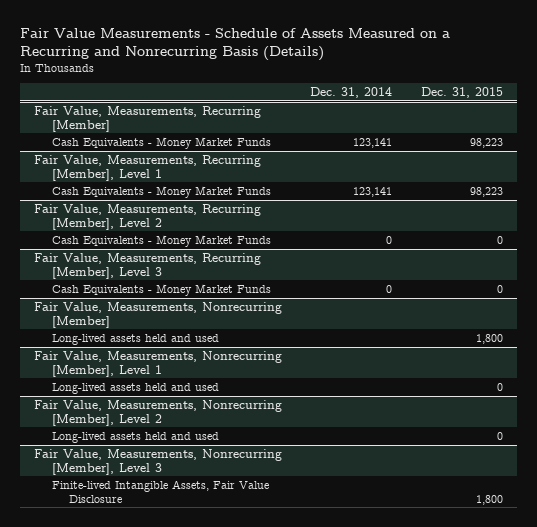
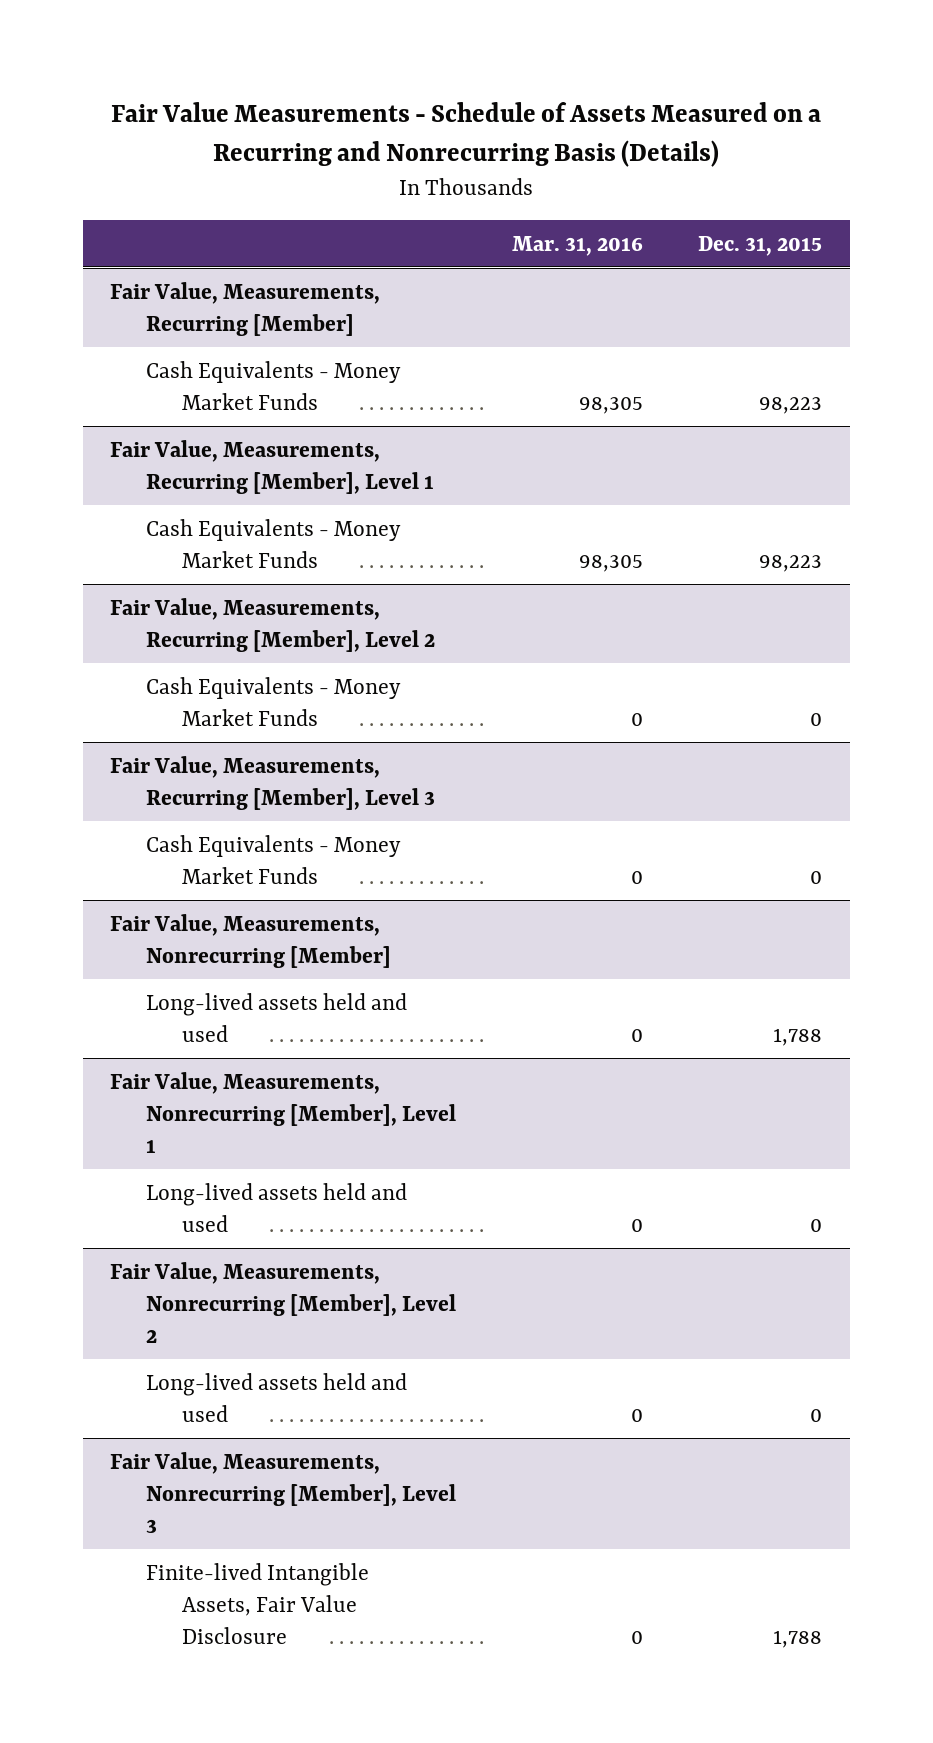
- | Dec. 31, 2014 | Dec. 31, 2015
+ | Mar. 31, 2016 | Dec. 31, 2015
@ Fair Value, Measurements, Nonrecurring [Member]
- Long-lived assets held and used | | 1,800
+ Long-lived assets held and used | 0 | 1,788
@ Fair Value, Measurements, Nonrecurring [Member], Level 3
- Finite-lived Intangible Assets, Fair Value Disclosure | | 1,800
+ Finite-lived Intangible Assets, Fair Value Disclosure | 0 | 1,788

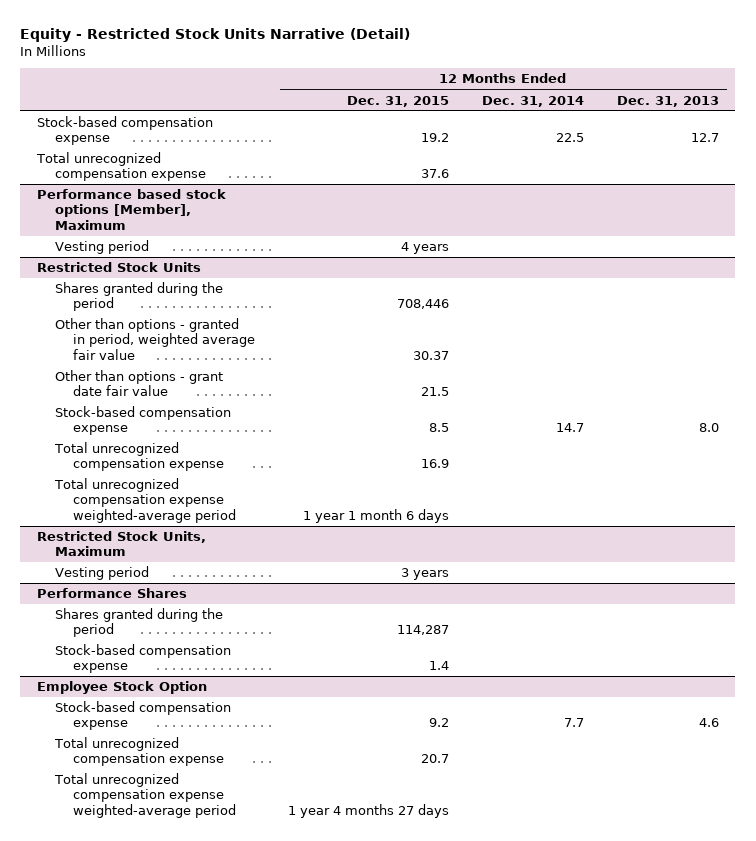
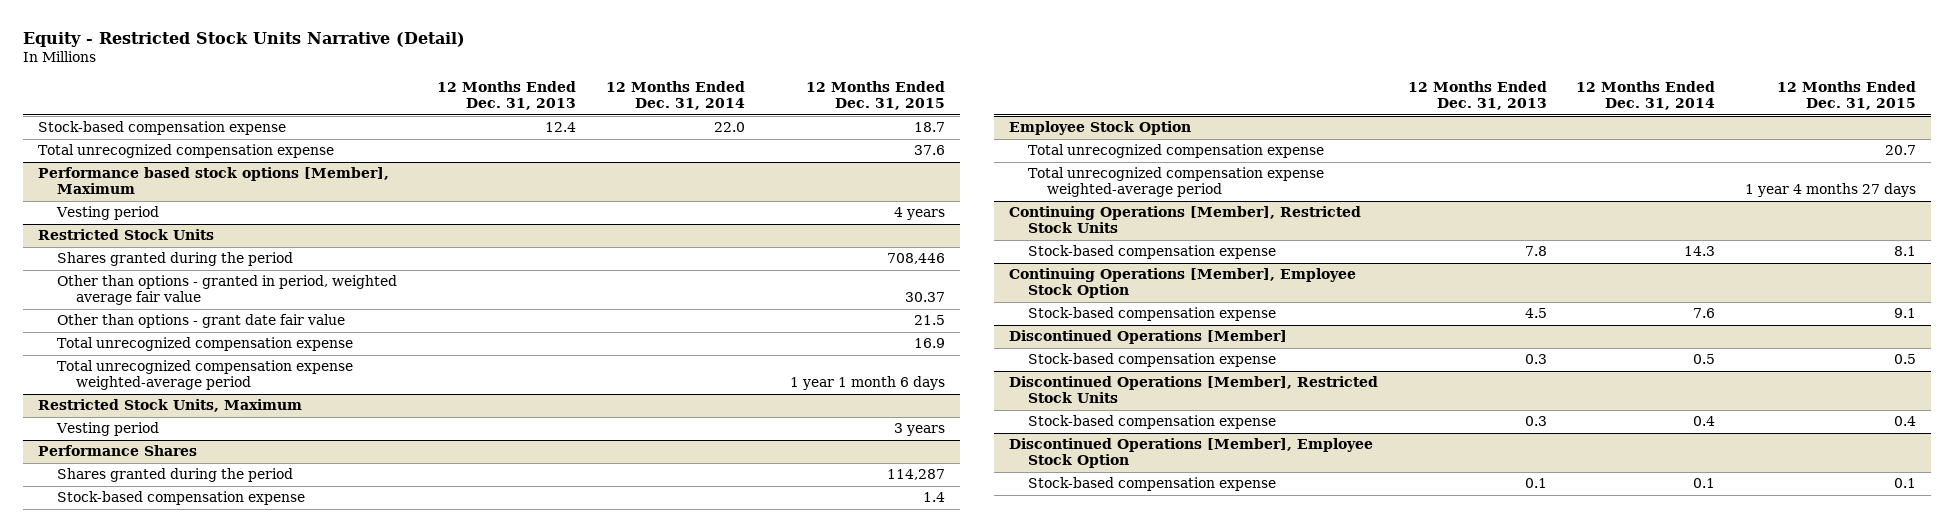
- | 12 Months Ended Dec. 31, 2015 | 12 Months Ended Dec. 31, 2014 | 12 Months Ended Dec. 31, 2013
+ | 12 Months Ended Dec. 31, 2013 | 12 Months Ended Dec. 31, 2014 | 12 Months Ended Dec. 31, 2015
- Stock-based compensation expense | 19.2 | 22.5 | 12.7
+ Stock-based compensation expense | 12.4 | 22.0 | 18.7
@ Restricted Stock Units
- Stock-based compensation expense | 8.5 | 14.7 | 8.0
@ Employee Stock Option
- Stock-based compensation expense | 9.2 | 7.7 | 4.6
+ Continuing Operations [Member], Restricted Stock Units
+ Stock-based compensation expense | 7.8 | 14.3 | 8.1
+ Continuing Operations [Member], Employee Stock Option
+ Stock-based compensation expense | 4.5 | 7.6 | 9.1
+ Discontinued Operations [Member]
+ Stock-based compensation expense | 0.3 | 0.5 | 0.5
+ Discontinued Operations [Member], Restricted Stock Units
+ Stock-based compensation expense | 0.3 | 0.4 | 0.4
+ Discontinued Operations [Member], Employee Stock Option
+ Stock-based compensation expense | 0.1 | 0.1 | 0.1

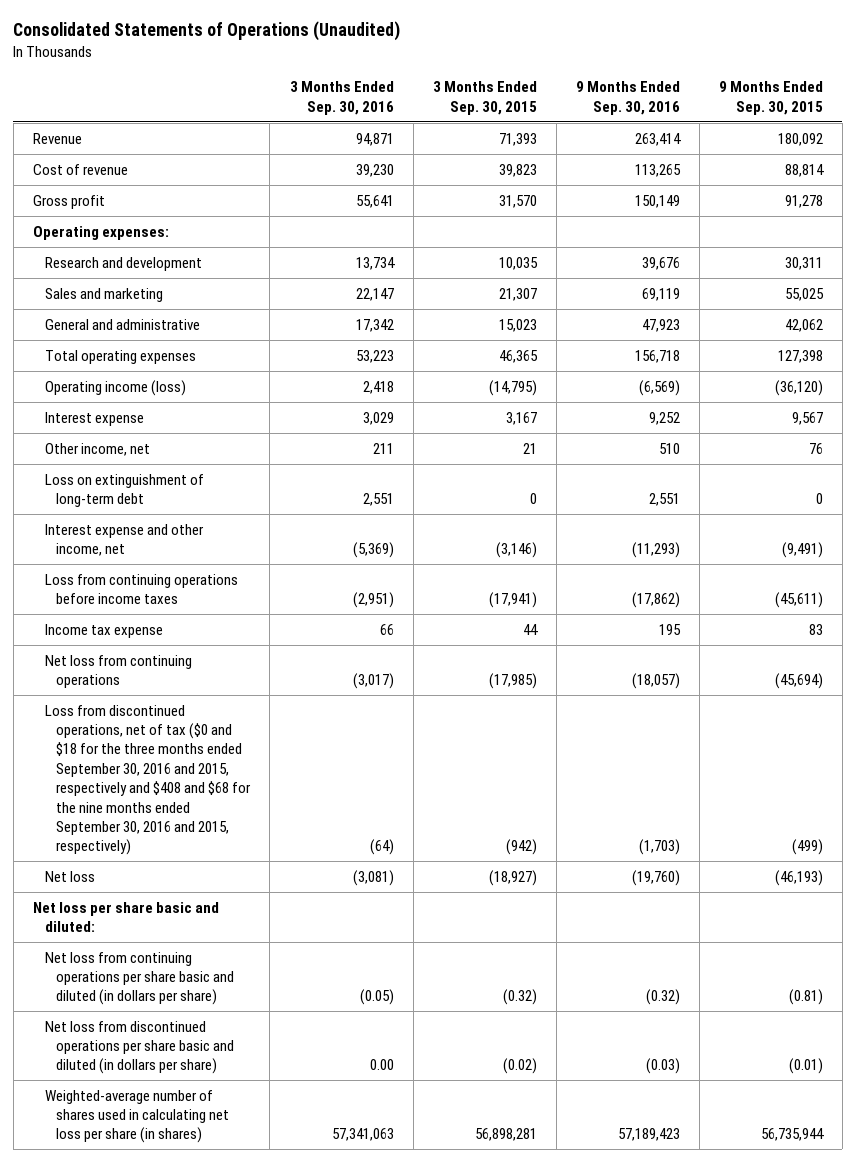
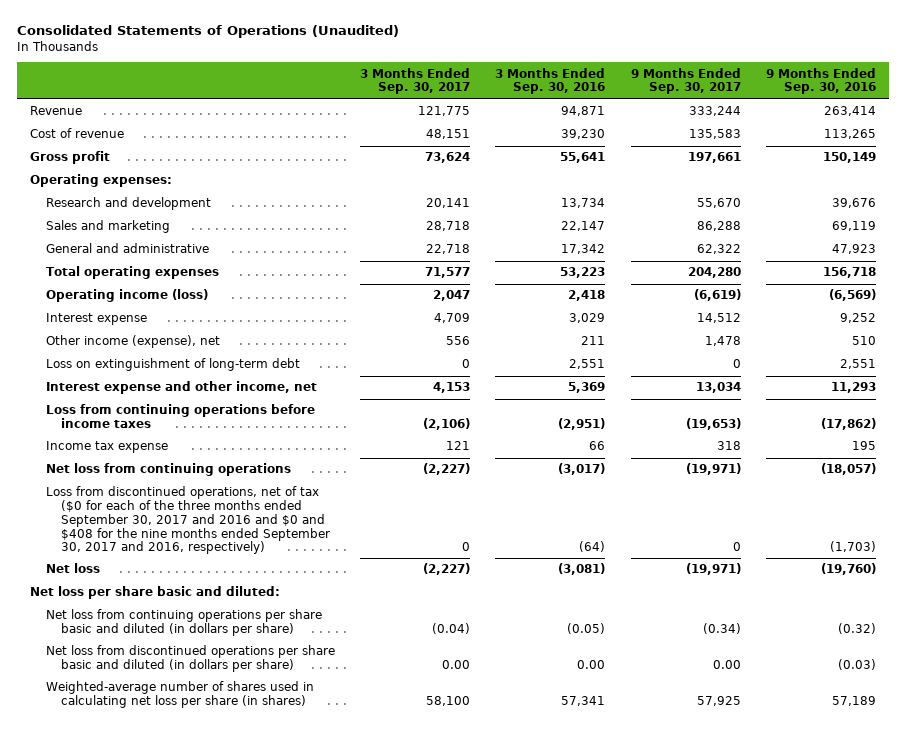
- | 3 Months Ended Sep. 30, 2016 | 3 Months Ended Sep. 30, 2015 | 9 Months Ended Sep. 30, 2016 | 9 Months Ended Sep. 30, 2015
+ | 3 Months Ended Sep. 30, 2017 | 3 Months Ended Sep. 30, 2016 | 9 Months Ended Sep. 30, 2017 | 9 Months Ended Sep. 30, 2016
- Other income, net | 211 | 21 | 510 | 76
+ Other income (expense), net | 556 | 211 | 1,478 | 510
- Interest expense and other income, net | (5,369) | (3,146) | (11,293) | (9,491)
+ Interest expense and other income, net | 4,153 | 5,369 | 13,034 | 11,293
- Loss from discontinued operations, net of tax ($0 and $18 for the three months ended September 30, 2016 and 2015, respectively and $408 and $68 for the nine months ended September 30, 2016 and 2015, respectively) | (64) | (942) | (1,703) | (499)
+ Loss from discontinued operations, net of tax ($0 for each of the three months ended September 30, 2017 and 2016 and $0 and $408 for the nine months ended September 30, 2017 and 2016, respectively) | 0 | (64) | 0 | (1,703)
- Weighted-average number of shares used in calculating net loss per share (in shares) | 57,341,063 | 56,898,281 | 57,189,423 | 56,735,944
+ Weighted-average number of shares used in calculating net loss per share (in shares) | 58,100 | 57,341 | 57,925 | 57,189

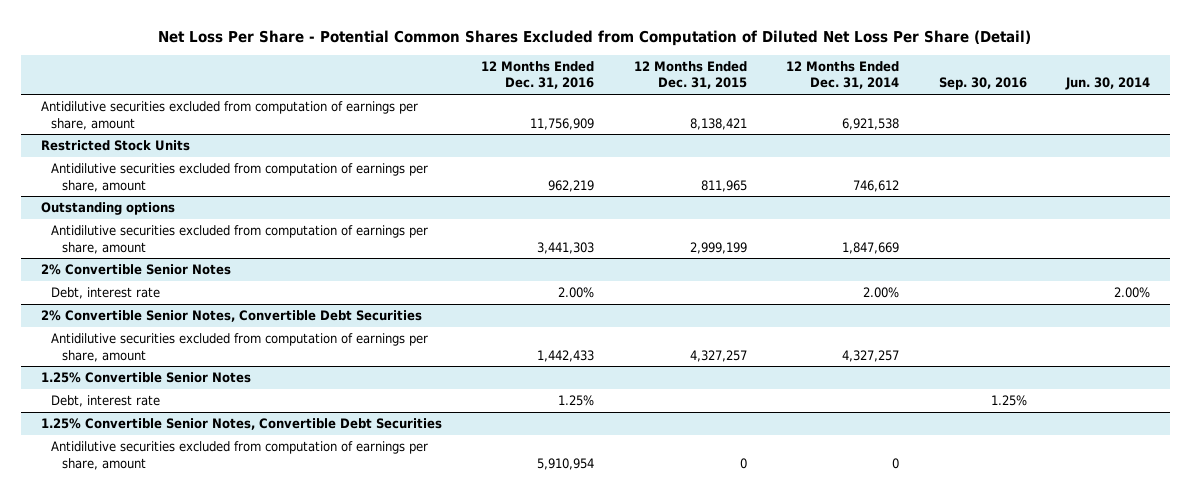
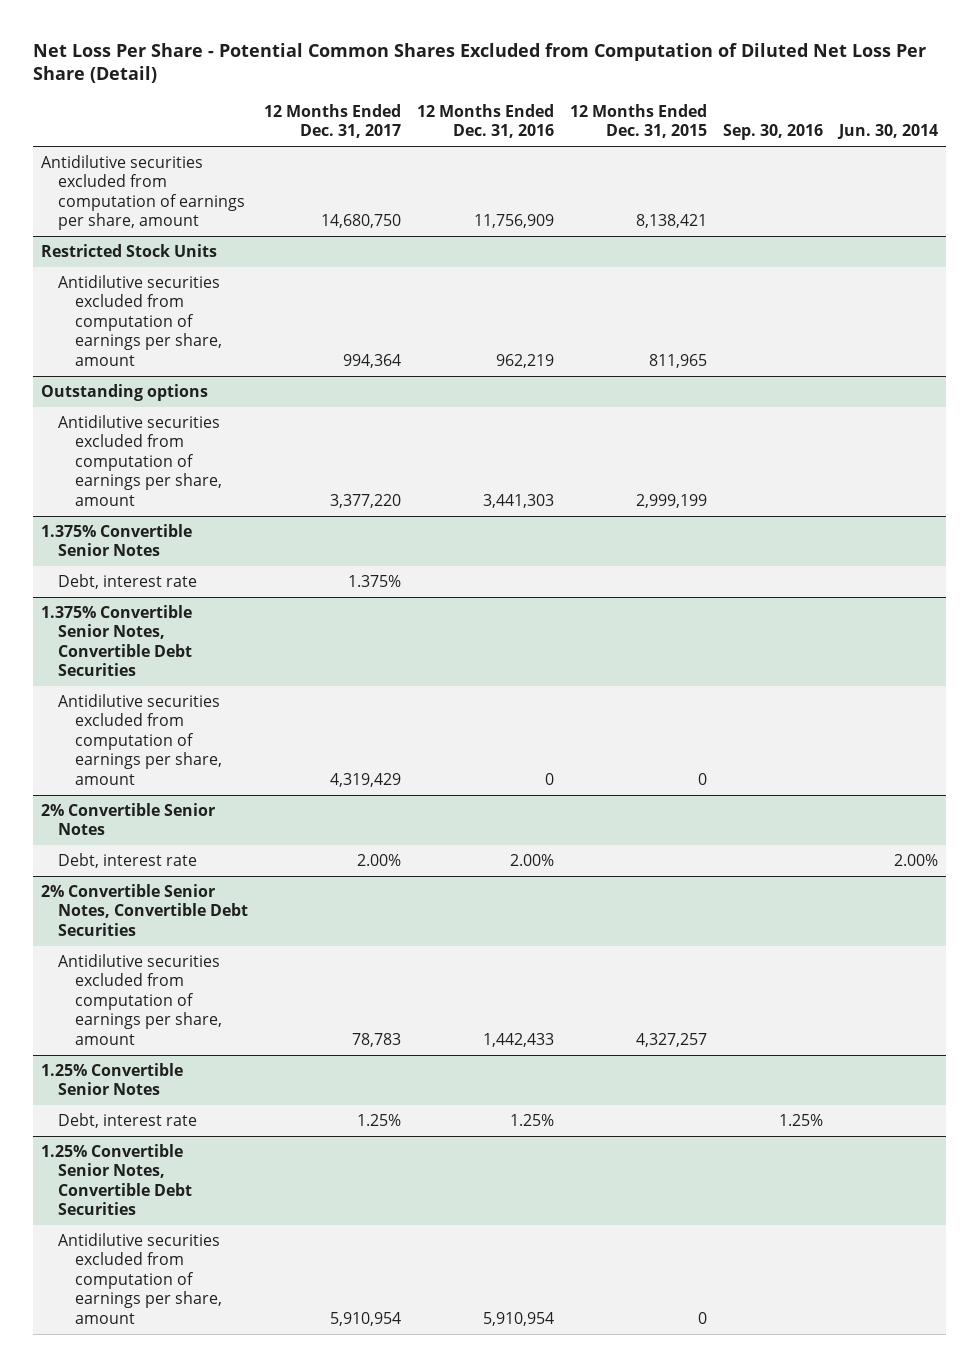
- | 12 Months Ended Dec. 31, 2016 | 12 Months Ended Dec. 31, 2015 | 12 Months Ended Dec. 31, 2014 | Sep. 30, 2016 | Jun. 30, 2014
+ | 12 Months Ended Dec. 31, 2017 | 12 Months Ended Dec. 31, 2016 | 12 Months Ended Dec. 31, 2015 | Sep. 30, 2016 | Jun. 30, 2014
+ 1.375% Convertible Senior Notes
+ Debt, interest rate | 1.375% | | | |
+ 1.375% Convertible Senior Notes, Convertible Debt Securities
+ Antidilutive securities excluded from computation of earnings per share, amount | 4,319,429 | 0 | 0 | |

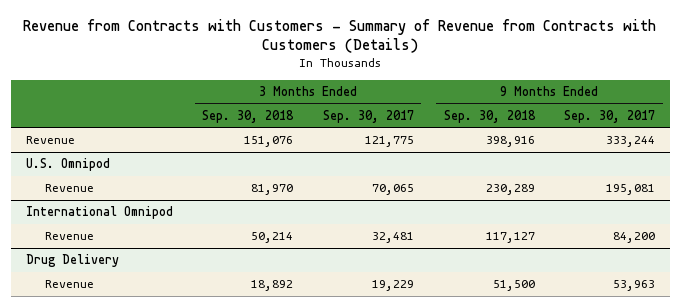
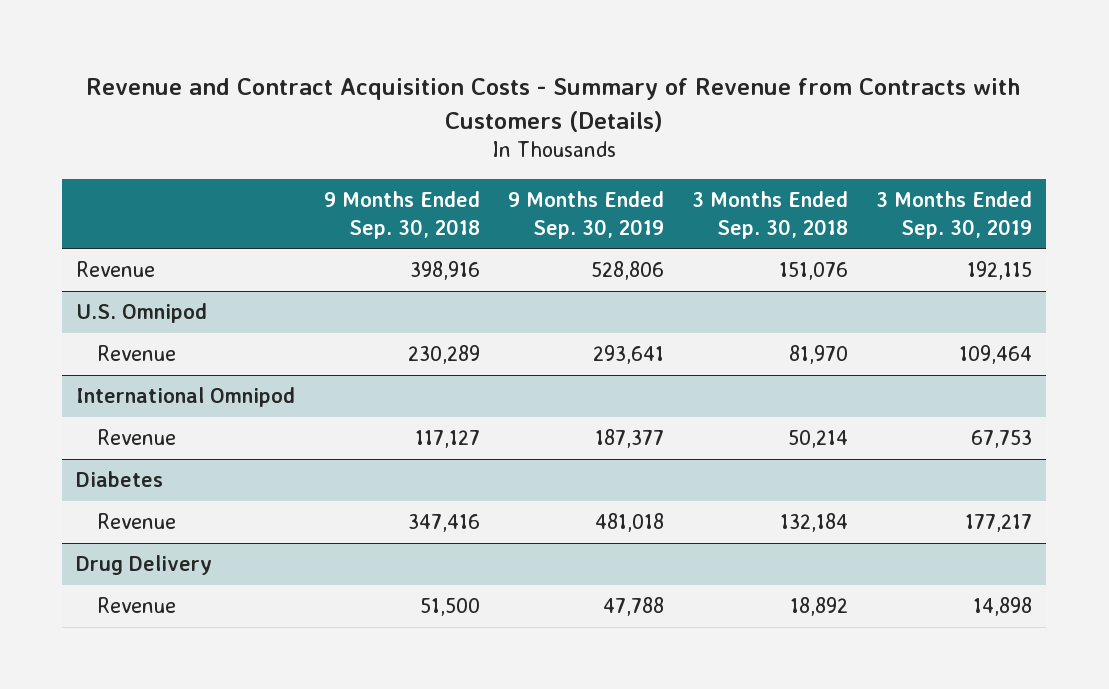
- Revenue from Contracts with Customers - Summary of Revenue from Contracts with Customers (Details)
+ Revenue and Contract Acquisition Costs - Summary of Revenue from Contracts with Customers (Details)
- | 3 Months Ended Sep. 30, 2018 | 3 Months Ended Sep. 30, 2017 | 9 Months Ended Sep. 30, 2018 | 9 Months Ended Sep. 30, 2017
+ | 9 Months Ended Sep. 30, 2018 | 9 Months Ended Sep. 30, 2019 | 3 Months Ended Sep. 30, 2018 | 3 Months Ended Sep. 30, 2019
+ Diabetes
+ Revenue | 347,416 | 481,018 | 132,184 | 177,217

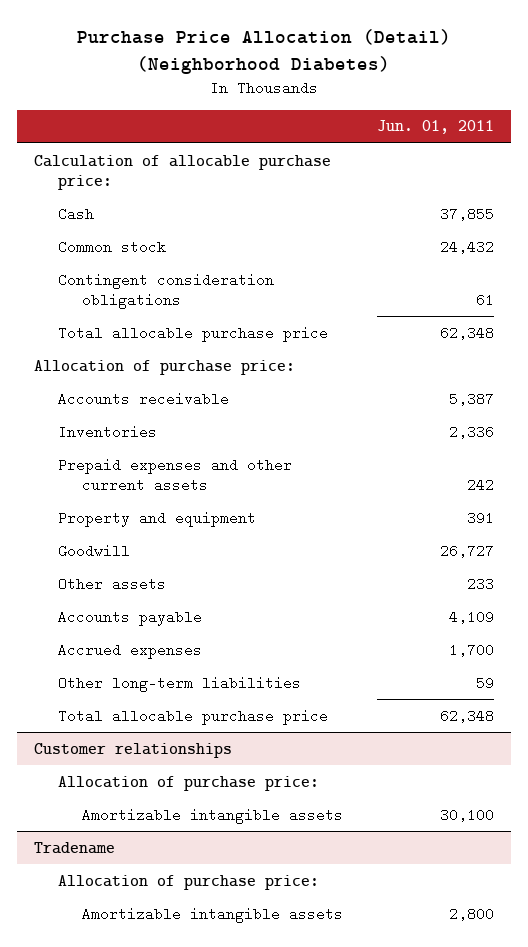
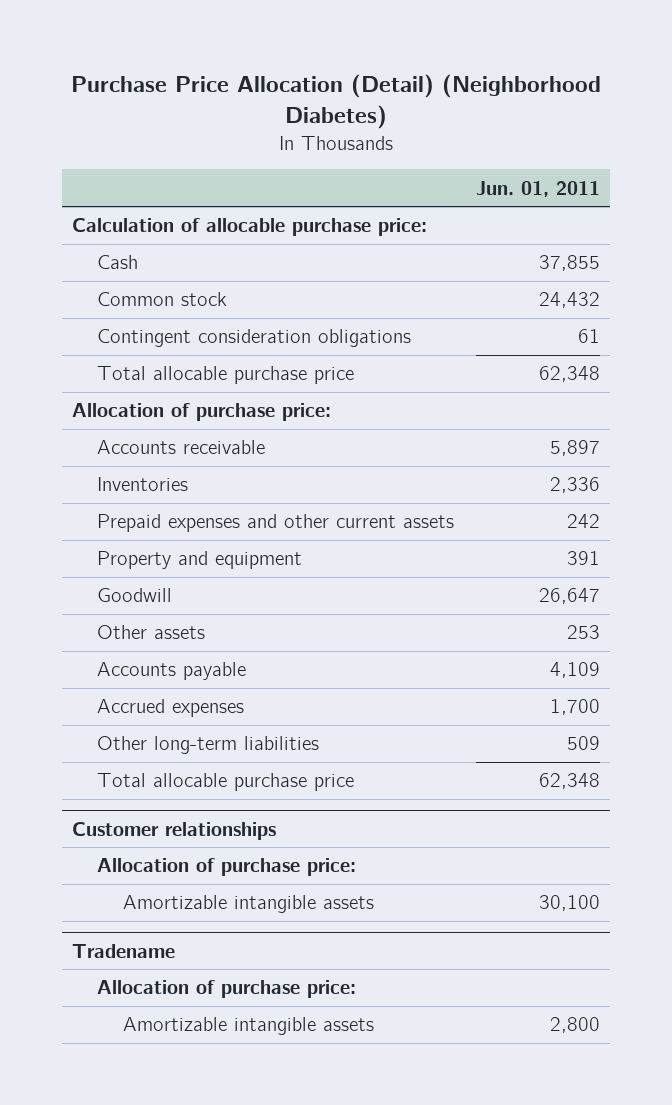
- Accounts receivable | 5,387
+ Accounts receivable | 5,897
- Goodwill | 26,727
- Other assets | 233
+ Goodwill | 26,647
+ Other assets | 253
- Other long-term liabilities | 59
+ Other long-term liabilities | 509

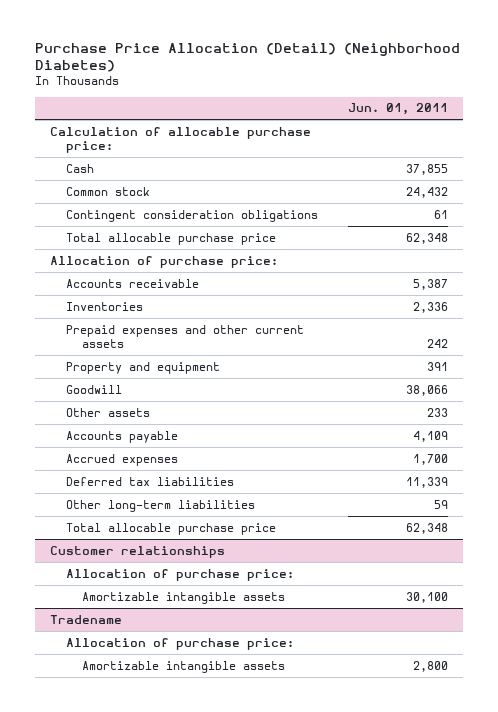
- Accounts receivable | 5,897
+ Accounts receivable | 5,387
- Goodwill | 26,647
- Other assets | 253
+ Goodwill | 38,066
+ Other assets | 233
- Other long-term liabilities | 509
+ Deferred tax liabilities | 11,339
+ Other long-term liabilities | 59

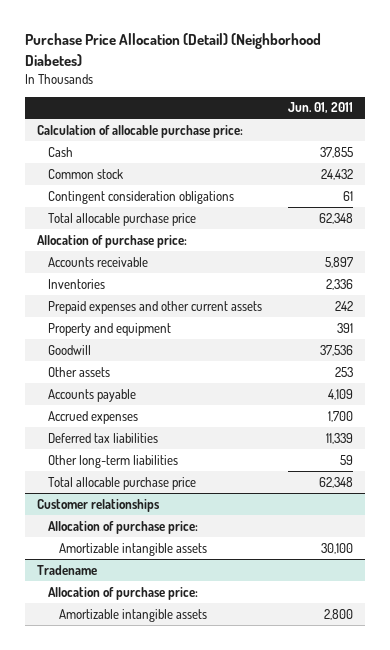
- Accounts receivable | 5,387
+ Accounts receivable | 5,897
- Goodwill | 38,066
- Other assets | 233
+ Goodwill | 37,536
+ Other assets | 253

